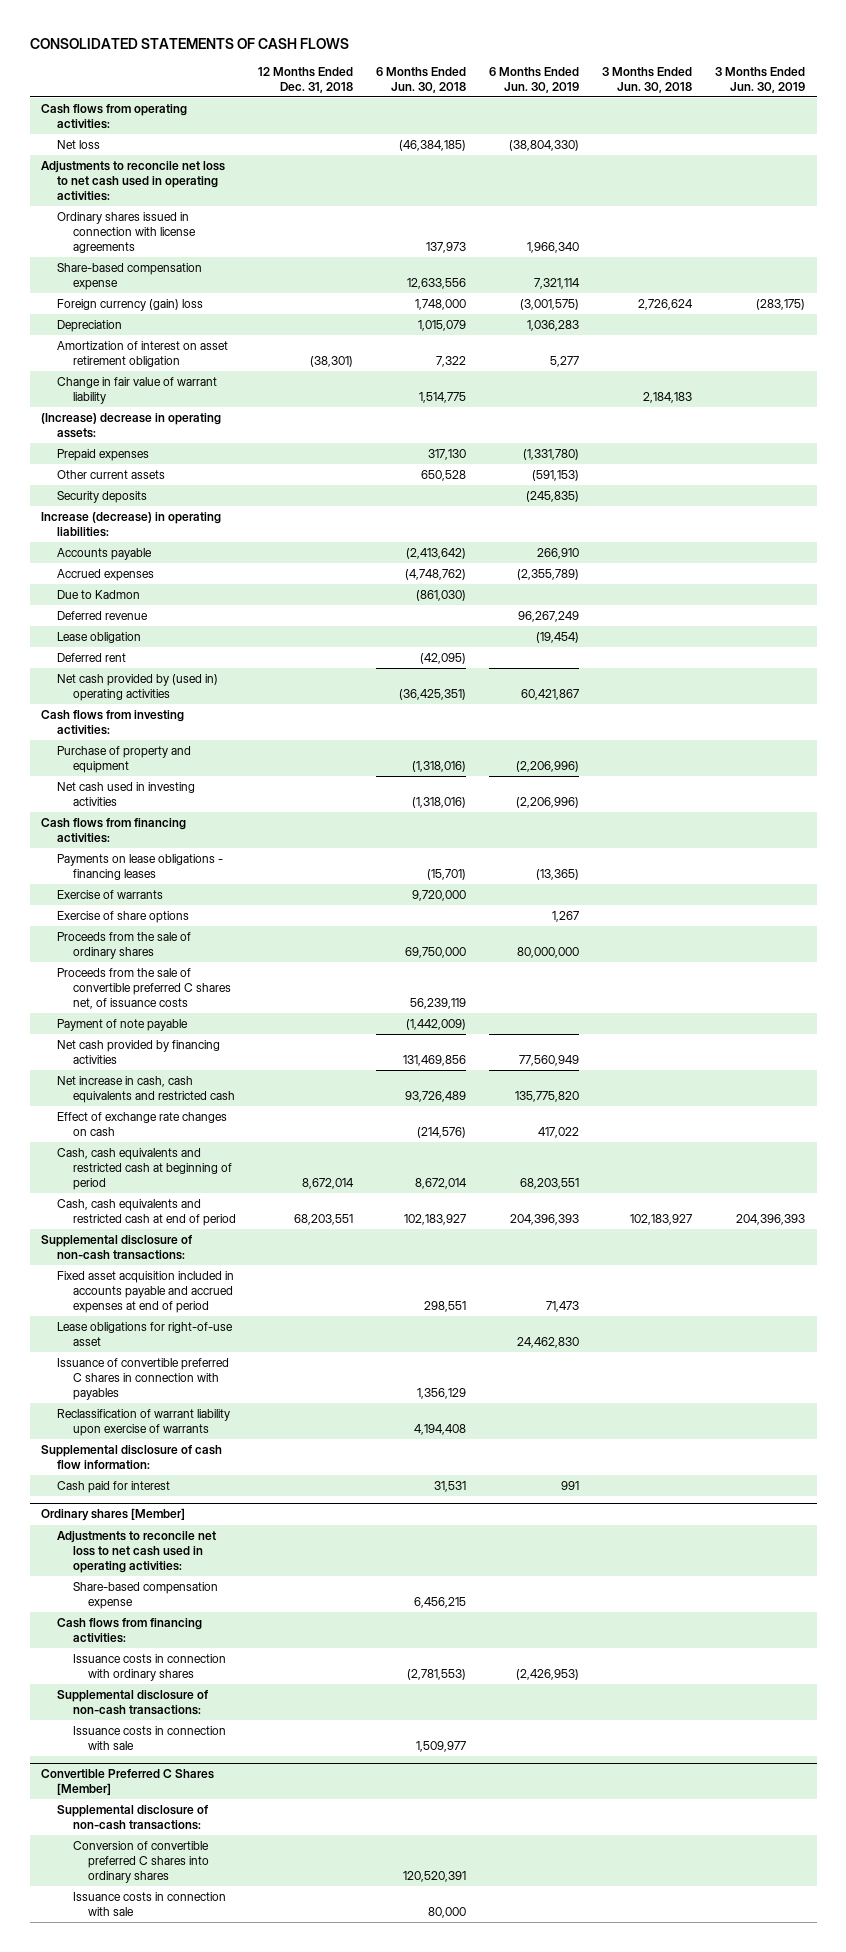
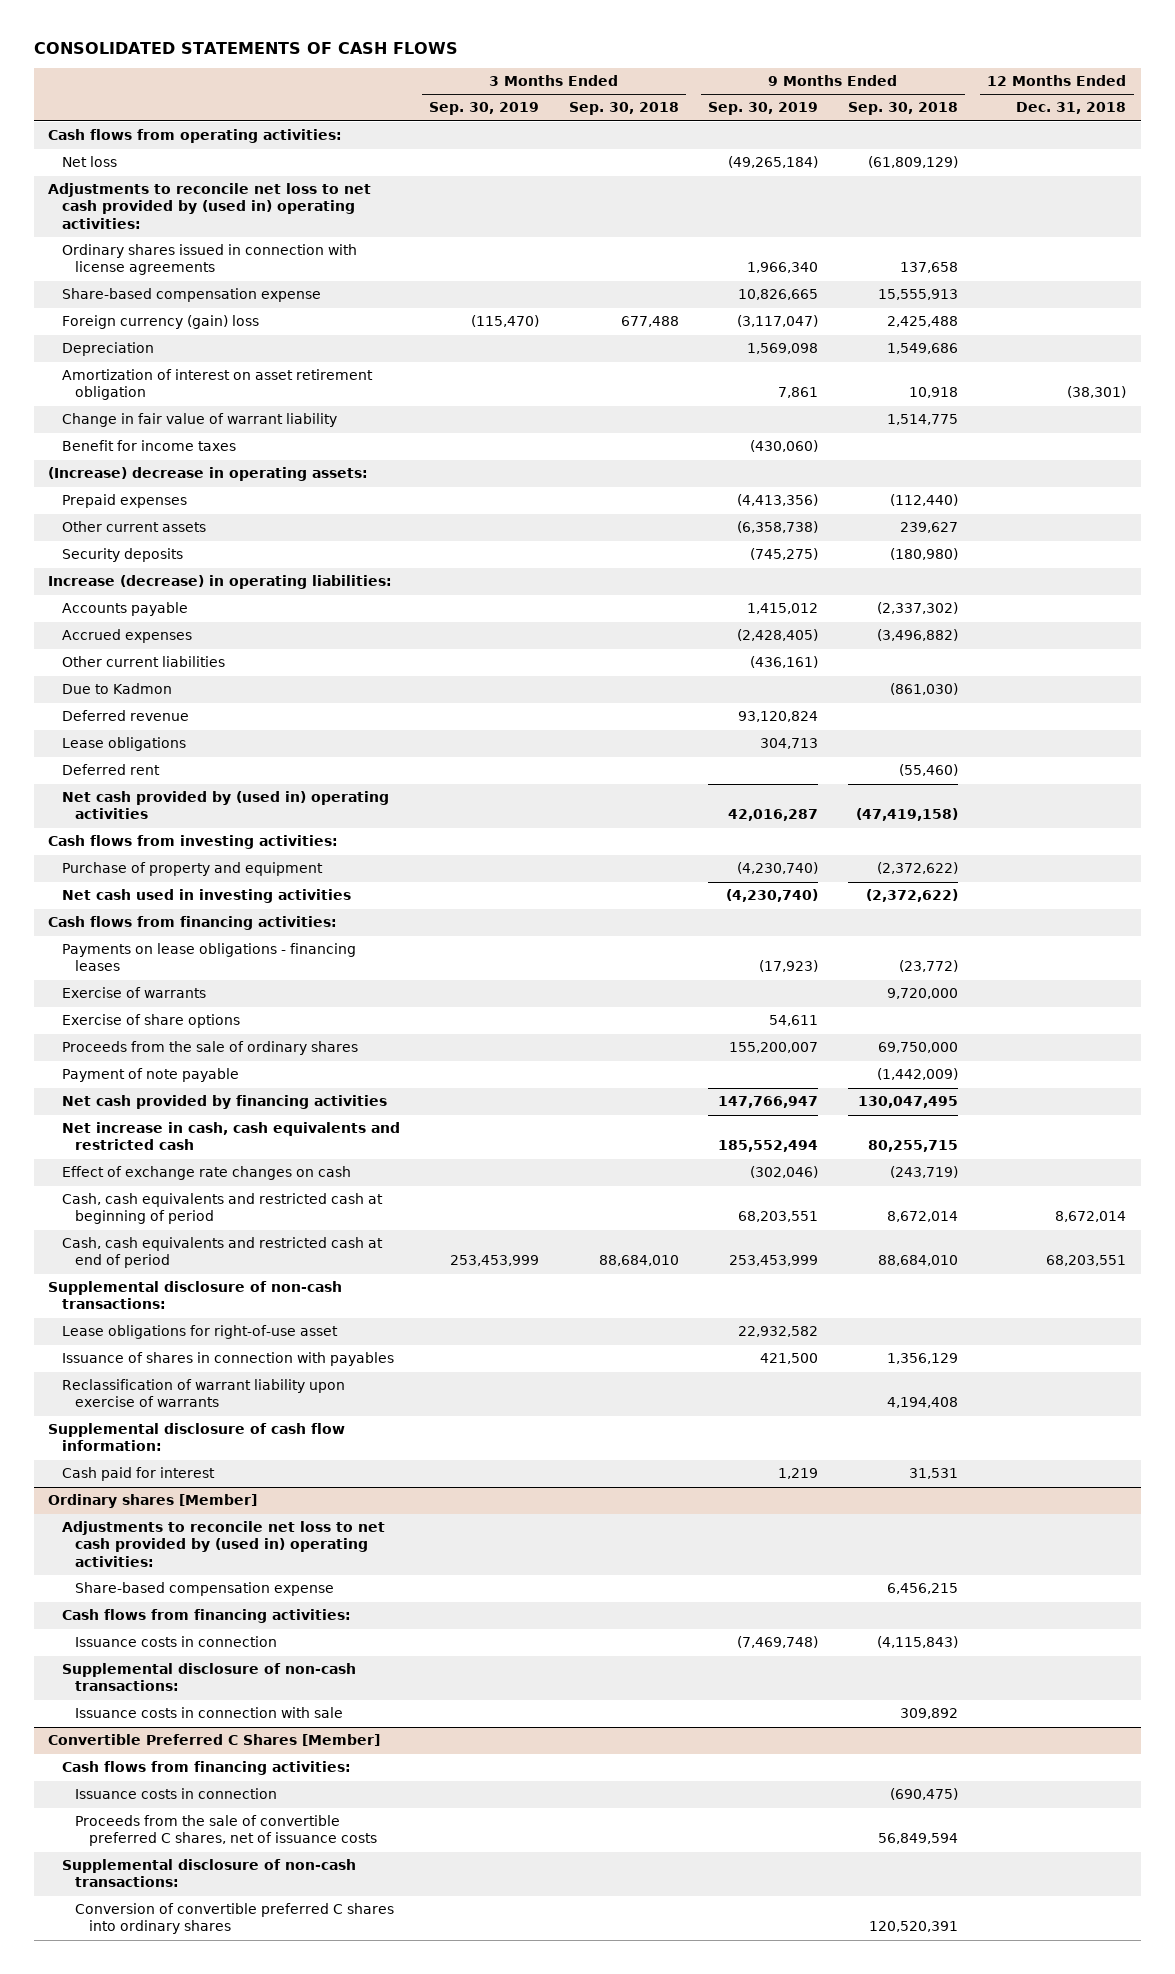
- | 12 Months Ended Dec. 31, 2018 | 6 Months Ended Jun. 30, 2018 | 6 Months Ended Jun. 30, 2019 | 3 Months Ended Jun. 30, 2018 | 3 Months Ended Jun. 30, 2019
+ | 3 Months Ended Sep. 30, 2019 | 3 Months Ended Sep. 30, 2018 | 9 Months Ended Sep. 30, 2019 | 9 Months Ended Sep. 30, 2018 | 12 Months Ended Dec. 31, 2018
- Adjustments to reconcile net loss to net cash used in operating activities:
+ Adjustments to reconcile net loss to net cash provided by (used in) operating activities:
+ Benefit for income taxes | | | (430,060) | |
+ Other current liabilities | | | (436,161) | |
- Lease obligation | | | (19,454) | |
+ Lease obligations | | | 304,713 | |
- Proceeds from the sale of convertible preferred C shares net, of issuance costs | | 56,239,119 | | |
- Fixed asset acquisition included in accounts payable and accrued expenses at end of period | | 298,551 | 71,473 | |
- Issuance of convertible preferred C shares in connection with payables | | 1,356,129 | | |
+ Issuance of shares in connection with payables | | | 421,500 | 1,356,129 |
@ Ordinary shares [Member]
- Adjustments to reconcile net loss to net cash used in operating activities:
+ Adjustments to reconcile net loss to net cash provided by (used in) operating activities:
- Issuance costs in connection with ordinary shares | | (2,781,553) | (2,426,953) | |
+ Issuance costs in connection | | | (7,469,748) | (4,115,843) |
@ Convertible Preferred C Shares [Member]
+ Cash flows from financing activities:
+ Issuance costs in connection | | | | (690,475) |
+ Proceeds from the sale of convertible preferred C shares, net of issuance costs | | | | 56,849,594 |
- Issuance costs in connection with sale | | 80,000 | | |

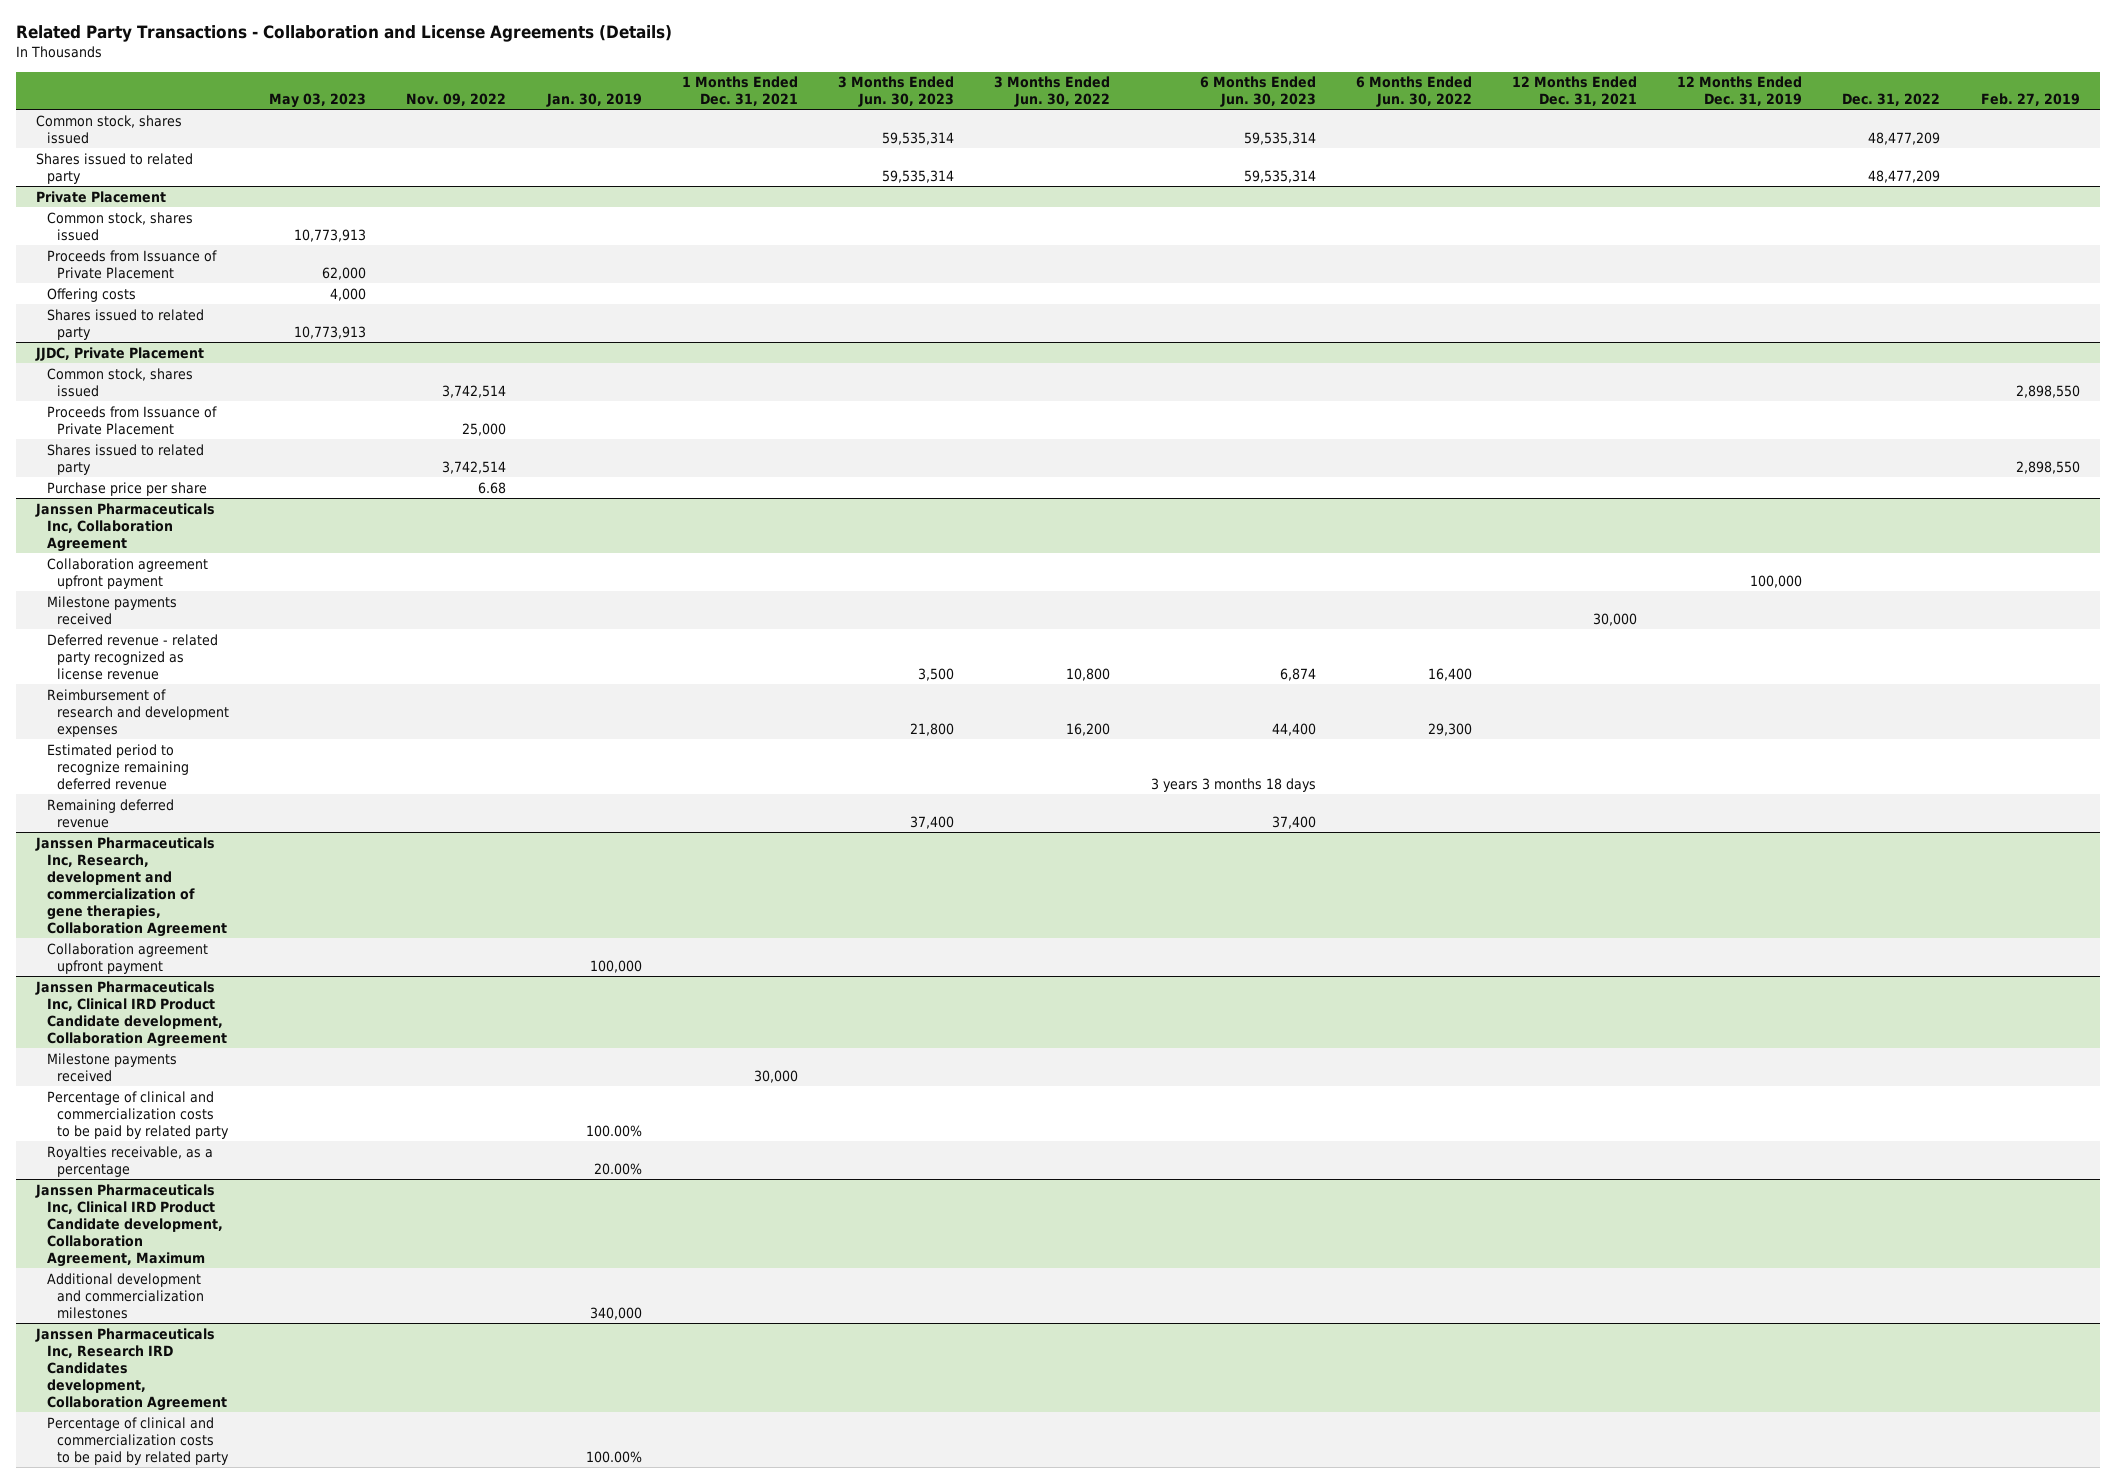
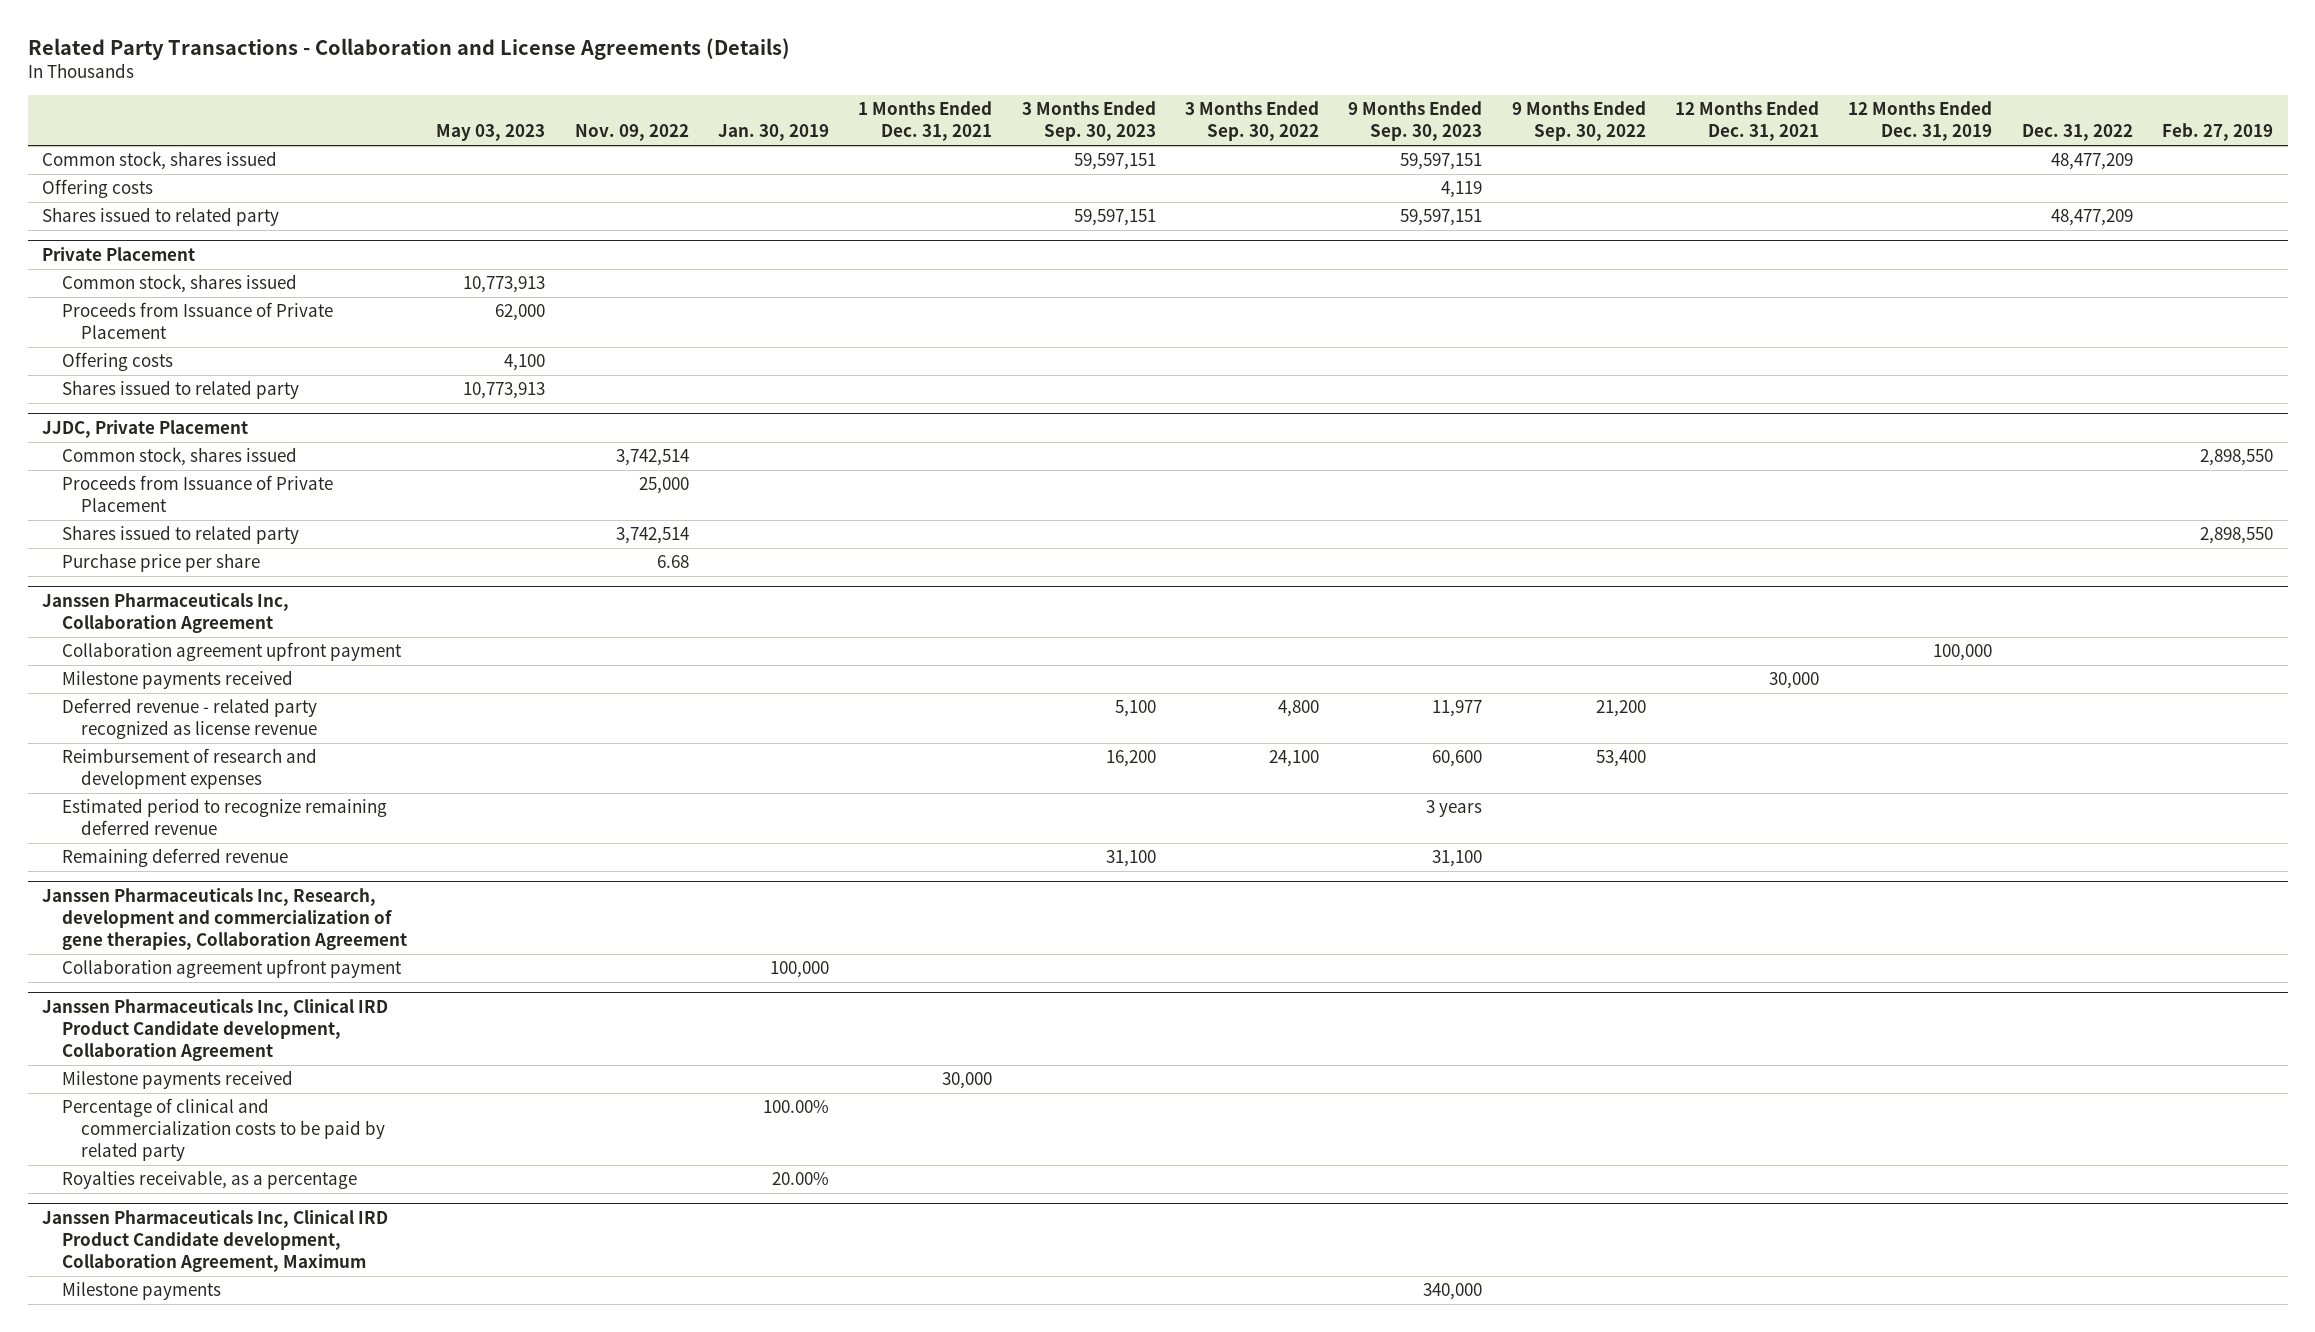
- | May 03, 2023 | Nov. 09, 2022 | Jan. 30, 2019 | 1 Months Ended Dec. 31, 2021 | 3 Months Ended Jun. 30, 2023 | 3 Months Ended Jun. 30, 2022 | 6 Months Ended Jun. 30, 2023 | 6 Months Ended Jun. 30, 2022 | 12 Months Ended Dec. 31, 2021 | 12 Months Ended Dec. 31, 2019 | Dec. 31, 2022 | Feb. 27, 2019
+ | May 03, 2023 | Nov. 09, 2022 | Jan. 30, 2019 | 1 Months Ended Dec. 31, 2021 | 3 Months Ended Sep. 30, 2023 | 3 Months Ended Sep. 30, 2022 | 9 Months Ended Sep. 30, 2023 | 9 Months Ended Sep. 30, 2022 | 12 Months Ended Dec. 31, 2021 | 12 Months Ended Dec. 31, 2019 | Dec. 31, 2022 | Feb. 27, 2019
+ Offering costs | | | | | | | 4,119 | | | | |
@ Private Placement
- Offering costs | 4,000 | | | | | | | | | | |
+ Offering costs | 4,100 | | | | | | | | | | |
@ Janssen Pharmaceuticals Inc, Clinical IRD Product Candidate development, Collaboration Agreement, Maximum
- Additional development and commercialization milestones | | | 340,000 | | | | | | | | |
- Janssen Pharmaceuticals Inc, Research IRD Candidates development, Collaboration Agreement
- Percentage of clinical and commercialization costs to be paid by related party | | | 100.00% | | | | | | | | |
@ Janssen Pharmaceuticals Inc, Clinical IRD Product Candidate development, Collaboration Agreement, Maximum
+ Milestone payments | | | | | | | 340,000 | | | | |

